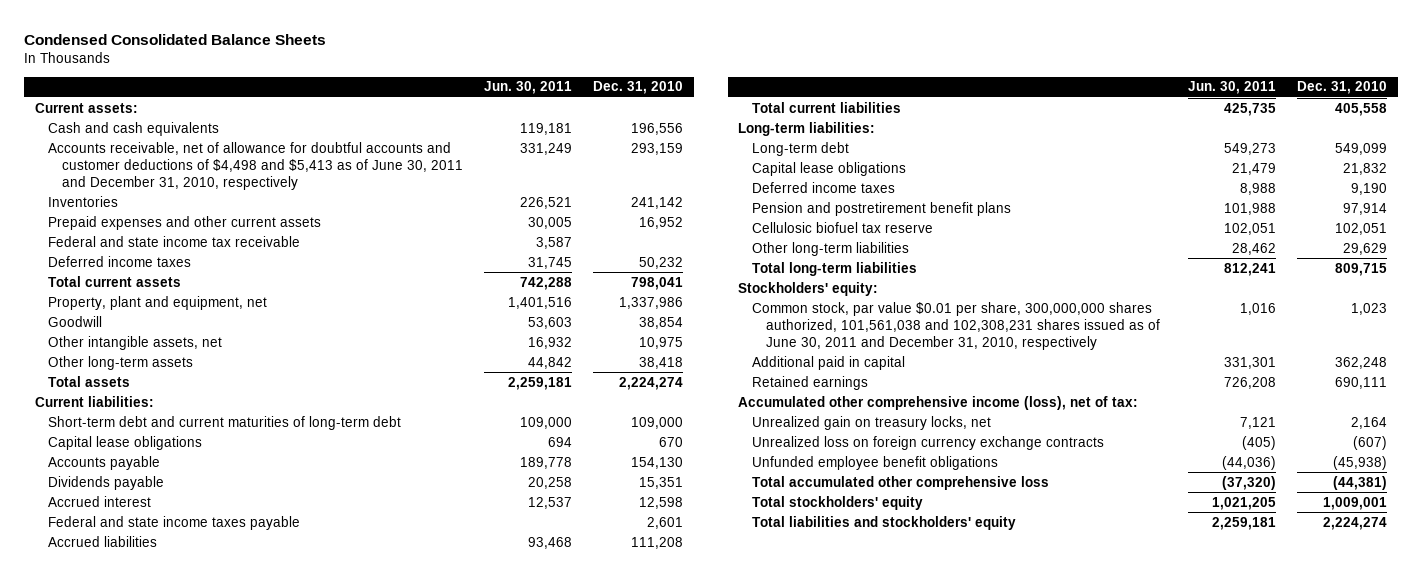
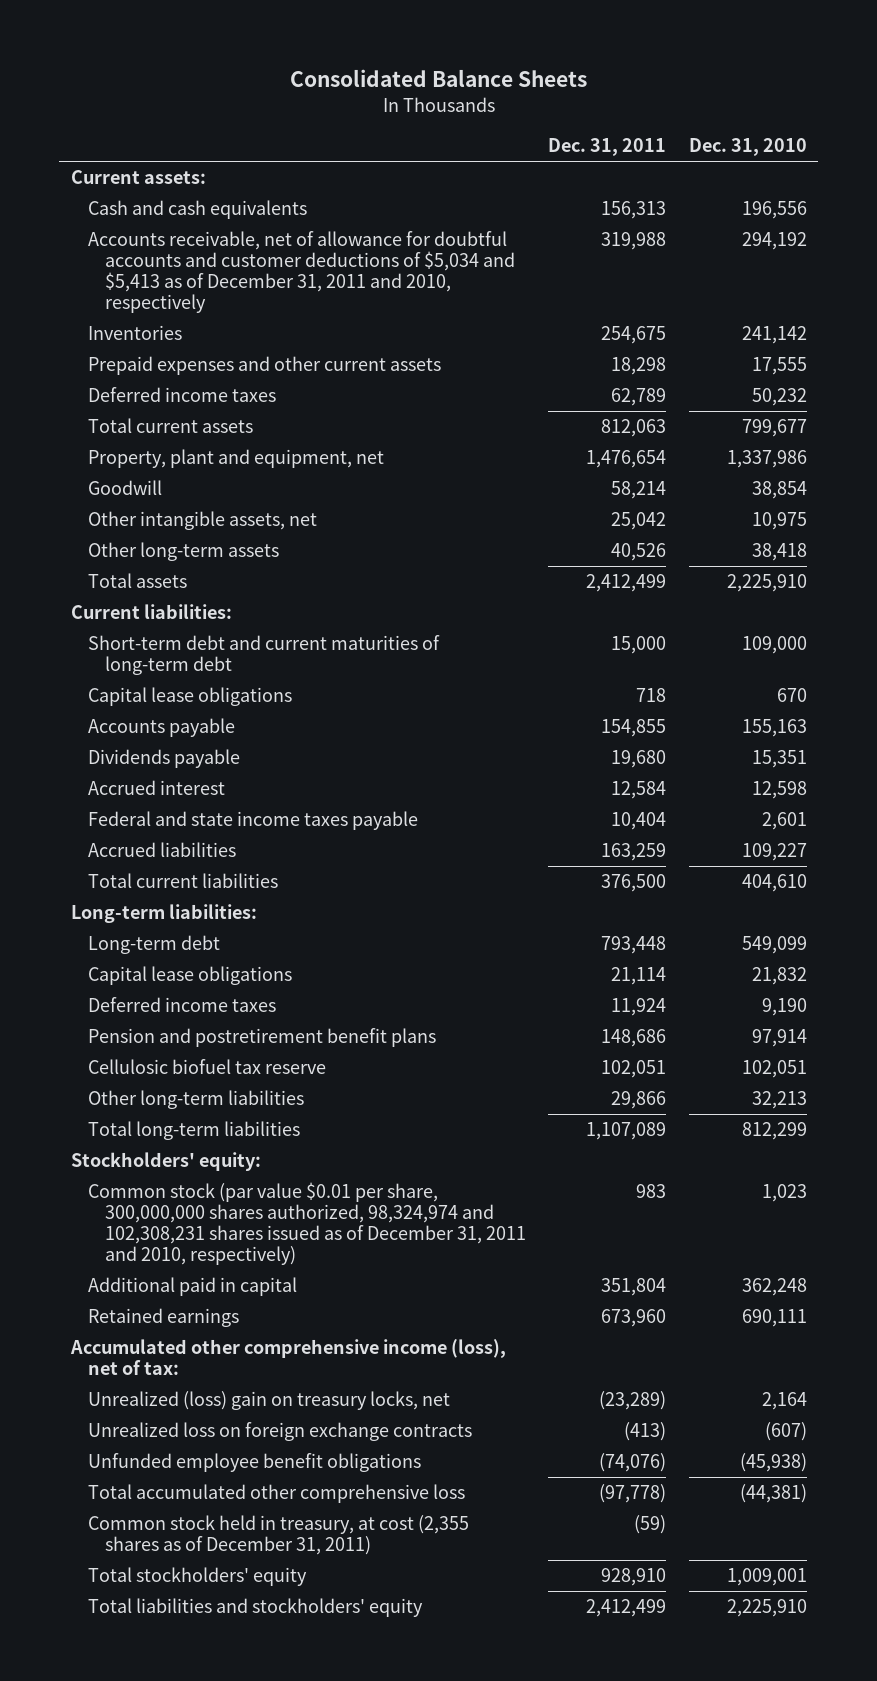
- Condensed Consolidated Balance Sheets
+ Consolidated Balance Sheets
- | Jun. 30, 2011 | Dec. 31, 2010
+ | Dec. 31, 2011 | Dec. 31, 2010
- Accounts receivable, net of allowance for doubtful accounts and customer deductions of $4,498 and $5,413 as of June 30, 2011 and December 31, 2010, respectively | 331,249 | 293,159
+ Accounts receivable, net of allowance for doubtful accounts and customer deductions of $5,034 and $5,413 as of December 31, 2011 and 2010, respectively | 319,988 | 294,192
- Prepaid expenses and other current assets | 30,005 | 16,952
- Federal and state income tax receivable | 3,587 |
+ Prepaid expenses and other current assets | 18,298 | 17,555
- Total current assets | 742,288 | 798,041
+ Total current assets | 812,063 | 799,677
- Total assets | 2,259,181 | 2,224,274
+ Total assets | 2,412,499 | 2,225,910
- Accounts payable | 189,778 | 154,130
+ Accounts payable | 154,855 | 155,163
- Accrued liabilities | 93,468 | 111,208
- Total current liabilities | 425,735 | 405,558
+ Accrued liabilities | 163,259 | 109,227
+ Total current liabilities | 376,500 | 404,610
- Other long-term liabilities | 28,462 | 29,629
- Total long-term liabilities | 812,241 | 809,715
+ Other long-term liabilities | 29,866 | 32,213
+ Total long-term liabilities | 1,107,089 | 812,299
- Common stock, par value $0.01 per share, 300,000,000 shares authorized, 101,561,038 and 102,308,231 shares issued as of June 30, 2011 and December 31, 2010, respectively | 1,016 | 1,023
+ Common stock (par value $0.01 per share, 300,000,000 shares authorized, 98,324,974 and 102,308,231 shares issued as of December 31, 2011 and 2010, respectively) | 983 | 1,023
- Unrealized gain on treasury locks, net | 7,121 | 2,164
- Unrealized loss on foreign currency exchange contracts | (405) | (607)
+ Unrealized (loss) gain on treasury locks, net | (23,289) | 2,164
+ Unrealized loss on foreign exchange contracts | (413) | (607)
+ Common stock held in treasury, at cost (2,355 shares as of December 31, 2011) | (59) |
- Total liabilities and stockholders' equity | 2,259,181 | 2,224,274
+ Total liabilities and stockholders' equity | 2,412,499 | 2,225,910

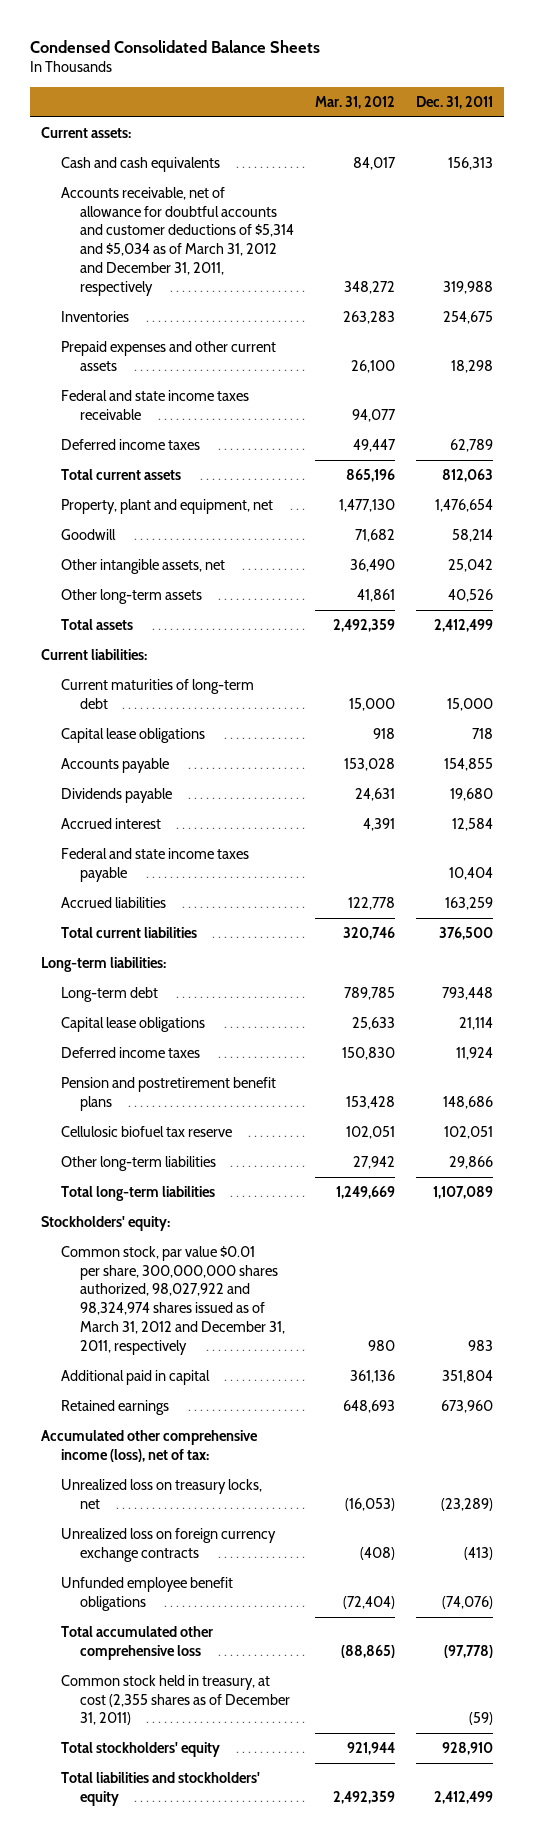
- Consolidated Balance Sheets
+ Condensed Consolidated Balance Sheets
- | Dec. 31, 2011 | Dec. 31, 2010
+ | Mar. 31, 2012 | Dec. 31, 2011
- Accounts receivable, net of allowance for doubtful accounts and customer deductions of $5,034 and $5,413 as of December 31, 2011 and 2010, respectively | 319,988 | 294,192
+ Accounts receivable, net of allowance for doubtful accounts and customer deductions of $5,314 and $5,034 as of March 31, 2012 and December 31, 2011, respectively | 348,272 | 319,988
+ Federal and state income taxes receivable | 94,077 |
- Short-term debt and current maturities of long-term debt | 15,000 | 109,000
+ Current maturities of long-term debt | 15,000 | 15,000
- Common stock (par value $0.01 per share, 300,000,000 shares authorized, 98,324,974 and 102,308,231 shares issued as of December 31, 2011 and 2010, respectively) | 983 | 1,023
+ Common stock, par value $0.01 per share, 300,000,000 shares authorized, 98,027,922 and 98,324,974 shares issued as of March 31, 2012 and December 31, 2011, respectively | 980 | 983
- Unrealized (loss) gain on treasury locks, net | (23,289) | 2,164
- Unrealized loss on foreign exchange contracts | (413) | (607)
+ Unrealized loss on treasury locks, net | (16,053) | (23,289)
+ Unrealized loss on foreign currency exchange contracts | (408) | (413)

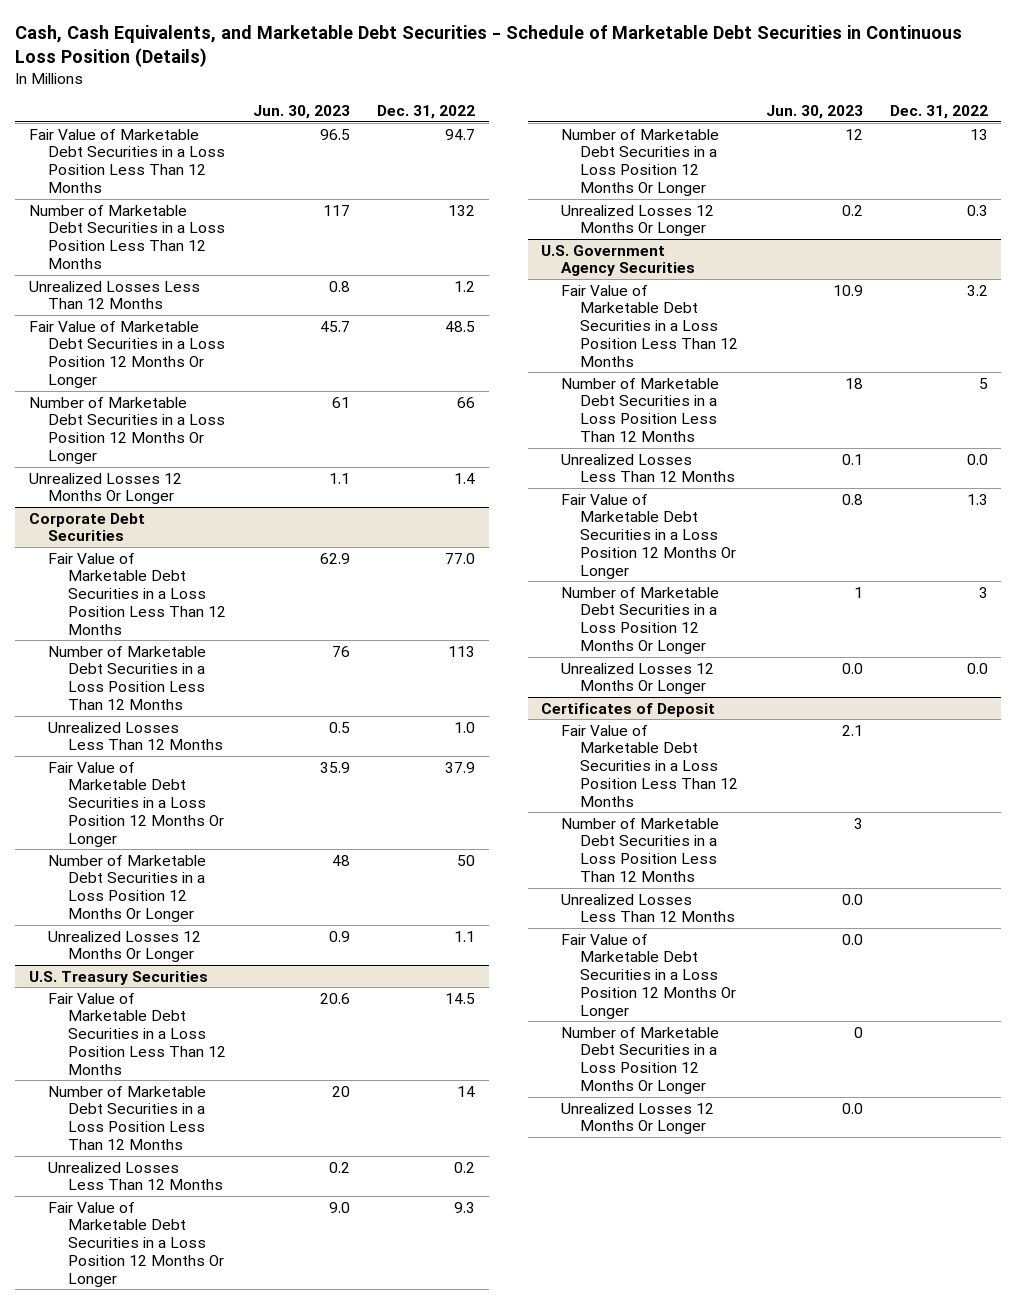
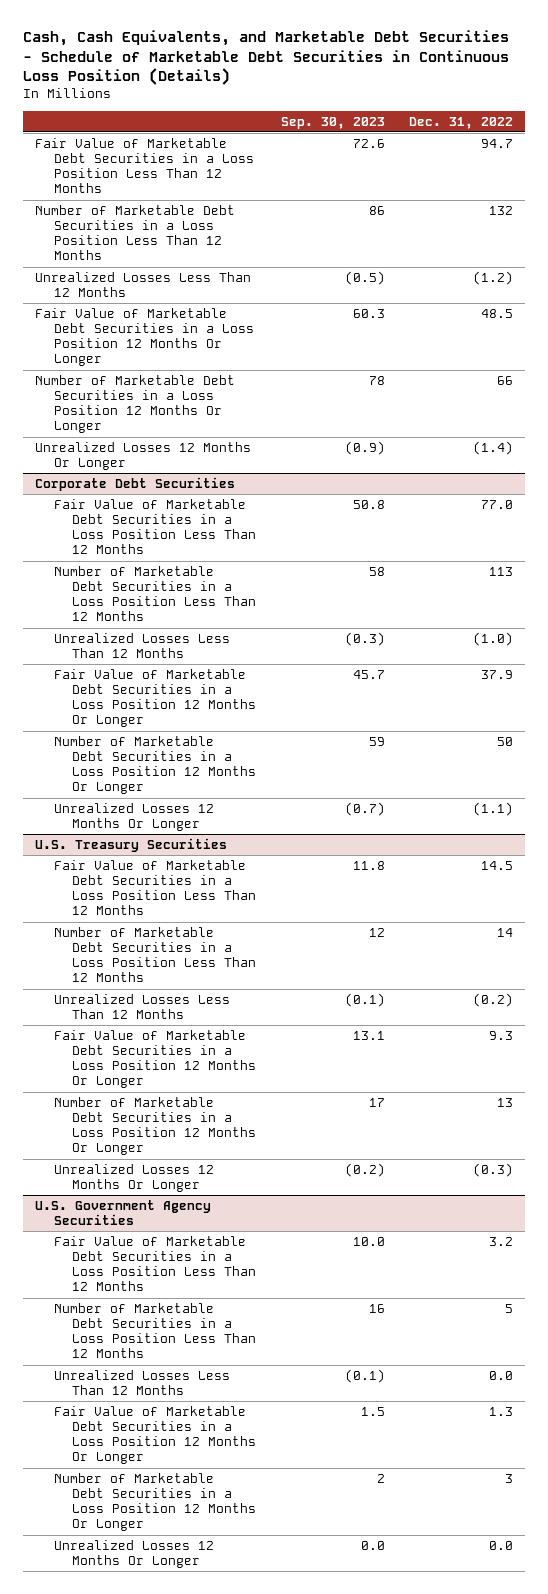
- | Jun. 30, 2023 | Dec. 31, 2022
+ | Sep. 30, 2023 | Dec. 31, 2022
- Unrealized Losses Less Than 12 Months | 0.8 | 1.2
+ Unrealized Losses Less Than 12 Months | (0.5) | (1.2)
- Unrealized Losses 12 Months Or Longer | 1.1 | 1.4
+ Unrealized Losses 12 Months Or Longer | (0.9) | (1.4)
@ Corporate Debt Securities
- Unrealized Losses Less Than 12 Months | 0.5 | 1.0
+ Unrealized Losses Less Than 12 Months | (0.3) | (1.0)
- Unrealized Losses 12 Months Or Longer | 0.9 | 1.1
+ Unrealized Losses 12 Months Or Longer | (0.7) | (1.1)
@ U.S. Treasury Securities
- Unrealized Losses Less Than 12 Months | 0.2 | 0.2
+ Unrealized Losses Less Than 12 Months | (0.1) | (0.2)
- Unrealized Losses 12 Months Or Longer | 0.2 | 0.3
+ Unrealized Losses 12 Months Or Longer | (0.2) | (0.3)
- Certificates of Deposit
- Fair Value of Marketable Debt Securities in a Loss Position Less Than 12 Months | 2.1 |
- Number of Marketable Debt Securities in a Loss Position Less Than 12 Months | 3 |
- Unrealized Losses Less Than 12 Months | 0.0 |
- Fair Value of Marketable Debt Securities in a Loss Position 12 Months Or Longer | 0.0 |
- Number of Marketable Debt Securities in a Loss Position 12 Months Or Longer | 0 |
- Unrealized Losses 12 Months Or Longer | 0.0 |

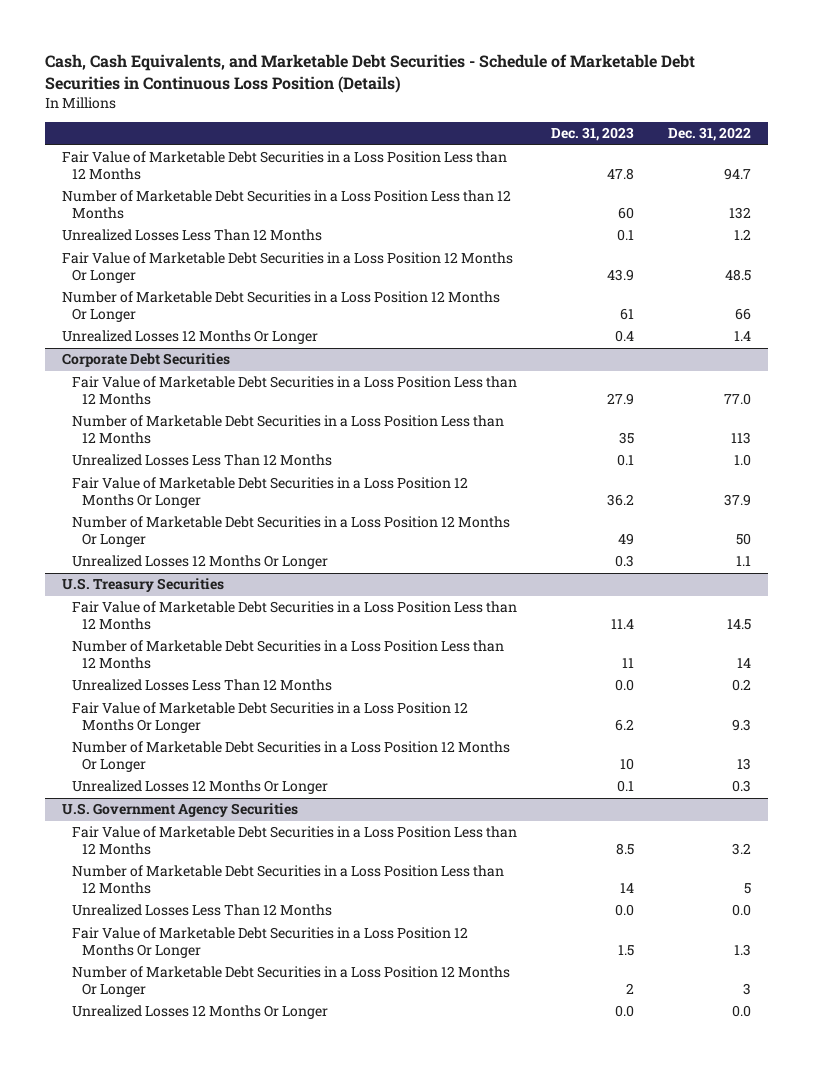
- | Sep. 30, 2023 | Dec. 31, 2022
+ | Dec. 31, 2023 | Dec. 31, 2022
- Fair Value of Marketable Debt Securities in a Loss Position Less Than 12 Months | 72.6 | 94.7
- Number of Marketable Debt Securities in a Loss Position Less Than 12 Months | 86 | 132
- Unrealized Losses Less Than 12 Months | (0.5) | (1.2)
+ Fair Value of Marketable Debt Securities in a Loss Position Less than 12 Months | 47.8 | 94.7
+ Number of Marketable Debt Securities in a Loss Position Less than 12 Months | 60 | 132
+ Unrealized Losses Less Than 12 Months | 0.1 | 1.2
- Unrealized Losses 12 Months Or Longer | (0.9) | (1.4)
+ Unrealized Losses 12 Months Or Longer | 0.4 | 1.4
@ Corporate Debt Securities
- Fair Value of Marketable Debt Securities in a Loss Position Less Than 12 Months | 50.8 | 77.0
- Number of Marketable Debt Securities in a Loss Position Less Than 12 Months | 58 | 113
- Unrealized Losses Less Than 12 Months | (0.3) | (1.0)
+ Fair Value of Marketable Debt Securities in a Loss Position Less than 12 Months | 27.9 | 77.0
+ Number of Marketable Debt Securities in a Loss Position Less than 12 Months | 35 | 113
+ Unrealized Losses Less Than 12 Months | 0.1 | 1.0
- Unrealized Losses 12 Months Or Longer | (0.7) | (1.1)
+ Unrealized Losses 12 Months Or Longer | 0.3 | 1.1
@ U.S. Treasury Securities
- Fair Value of Marketable Debt Securities in a Loss Position Less Than 12 Months | 11.8 | 14.5
- Number of Marketable Debt Securities in a Loss Position Less Than 12 Months | 12 | 14
- Unrealized Losses Less Than 12 Months | (0.1) | (0.2)
+ Fair Value of Marketable Debt Securities in a Loss Position Less than 12 Months | 11.4 | 14.5
+ Number of Marketable Debt Securities in a Loss Position Less than 12 Months | 11 | 14
+ Unrealized Losses Less Than 12 Months | 0.0 | 0.2
- Unrealized Losses 12 Months Or Longer | (0.2) | (0.3)
+ Unrealized Losses 12 Months Or Longer | 0.1 | 0.3
@ U.S. Government Agency Securities
- Fair Value of Marketable Debt Securities in a Loss Position Less Than 12 Months | 10.0 | 3.2
- Number of Marketable Debt Securities in a Loss Position Less Than 12 Months | 16 | 5
+ Fair Value of Marketable Debt Securities in a Loss Position Less than 12 Months | 8.5 | 3.2
+ Number of Marketable Debt Securities in a Loss Position Less than 12 Months | 14 | 5

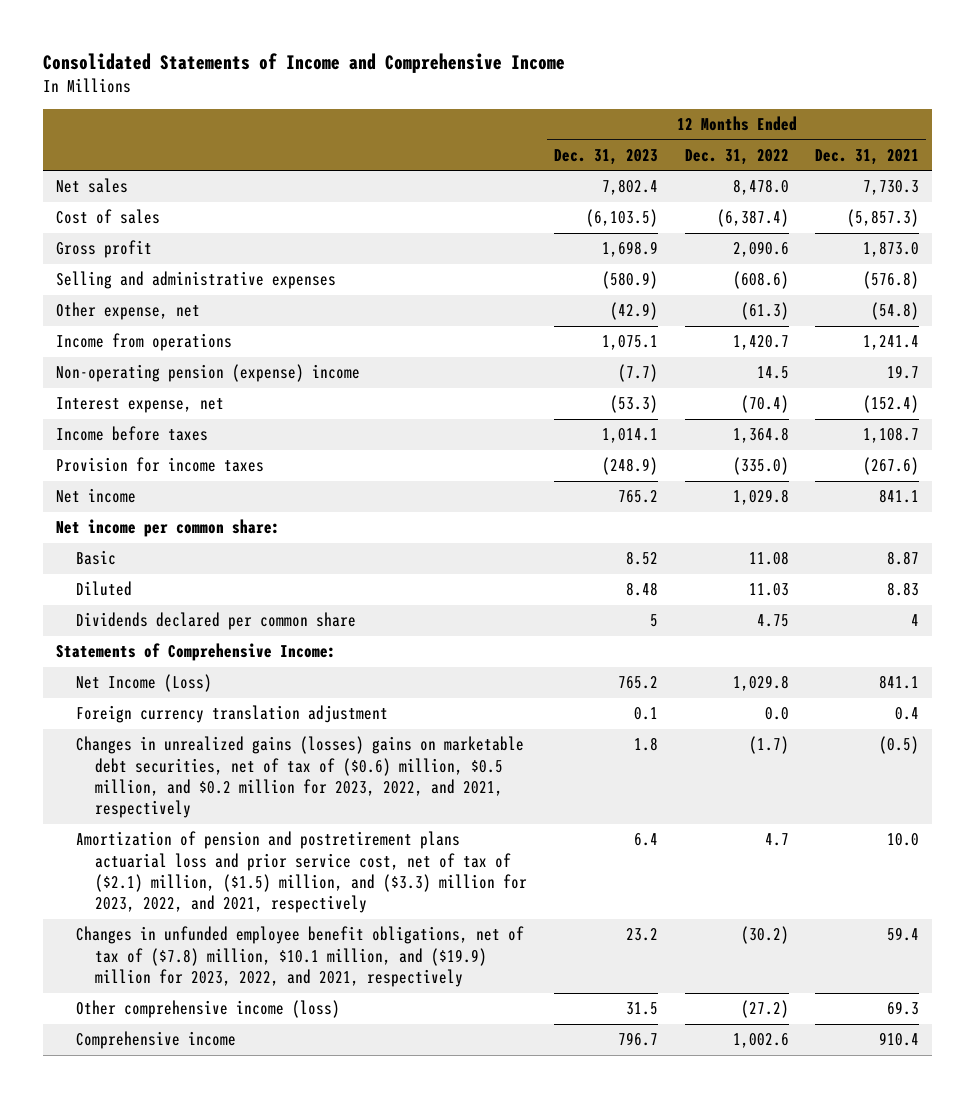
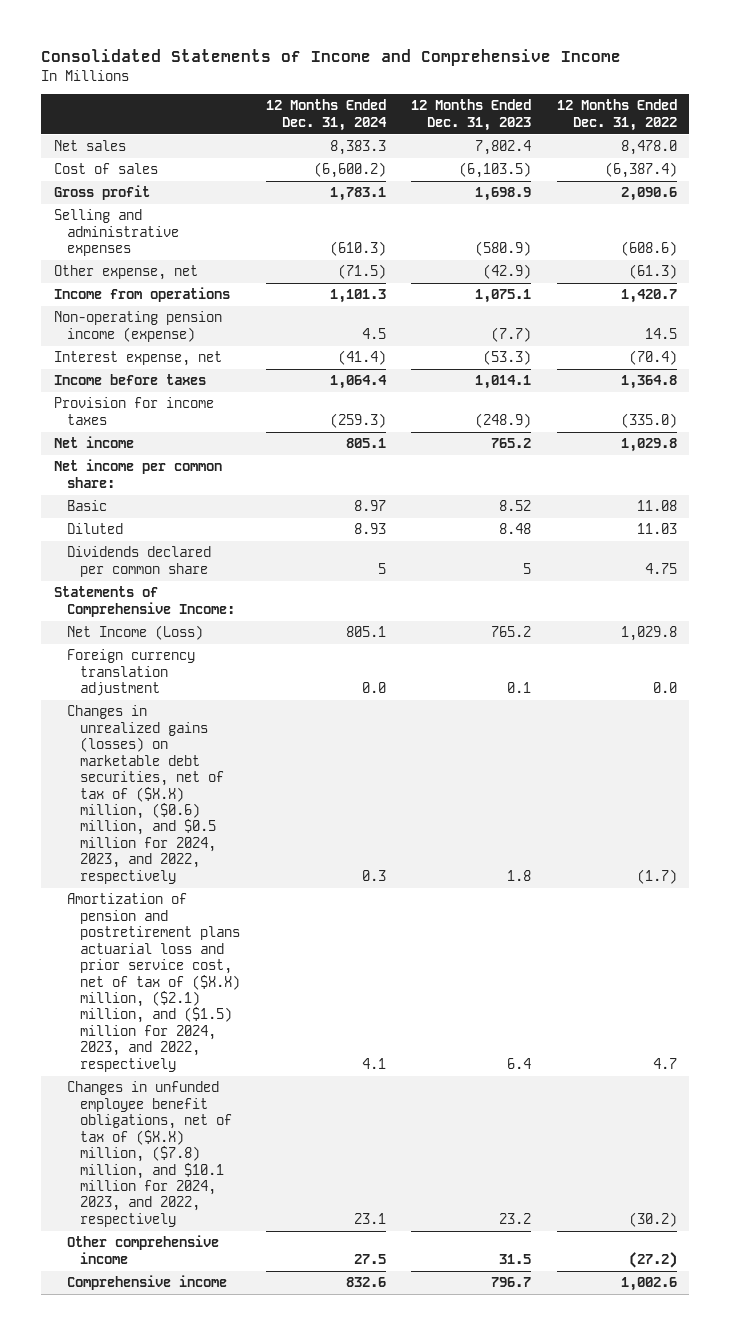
- | 12 Months Ended Dec. 31, 2023 | 12 Months Ended Dec. 31, 2022 | 12 Months Ended Dec. 31, 2021
+ | 12 Months Ended Dec. 31, 2024 | 12 Months Ended Dec. 31, 2023 | 12 Months Ended Dec. 31, 2022
- Non-operating pension (expense) income | (7.7) | 14.5 | 19.7
+ Non-operating pension income (expense) | 4.5 | (7.7) | 14.5
- Changes in unrealized gains (losses) gains on marketable debt securities, net of tax of ($0.6) million, $0.5 million, and $0.2 million for 2023, 2022, and 2021, respectively | 1.8 | (1.7) | (0.5)
- Amortization of pension and postretirement plans actuarial loss and prior service cost, net of tax of ($2.1) million, ($1.5) million, and ($3.3) million for 2023, 2022, and 2021, respectively | 6.4 | 4.7 | 10.0
- Changes in unfunded employee benefit obligations, net of tax of ($7.8) million, $10.1 million, and ($19.9) million for 2023, 2022, and 2021, respectively | 23.2 | (30.2) | 59.4
- Other comprehensive income (loss) | 31.5 | (27.2) | 69.3
+ Changes in unrealized gains (losses) on marketable debt securities, net of tax of ($X.X) million, ($0.6) million, and $0.5 million for 2024, 2023, and 2022, respectively | 0.3 | 1.8 | (1.7)
+ Amortization of pension and postretirement plans actuarial loss and prior service cost, net of tax of ($X.X) million, ($2.1) million, and ($1.5) million for 2024, 2023, and 2022, respectively | 4.1 | 6.4 | 4.7
+ Changes in unfunded employee benefit obligations, net of tax of ($X.X) million, ($7.8) million, and $10.1 million for 2024, 2023, and 2022, respectively | 23.1 | 23.2 | (30.2)
+ Other comprehensive income | 27.5 | 31.5 | (27.2)

